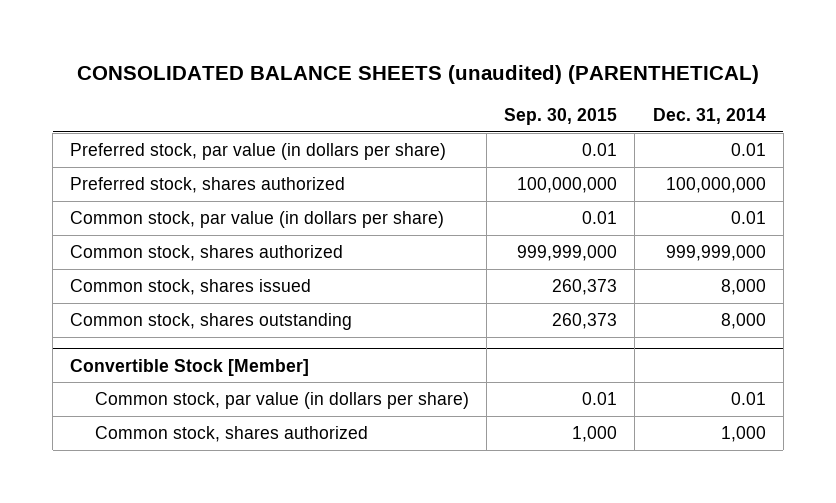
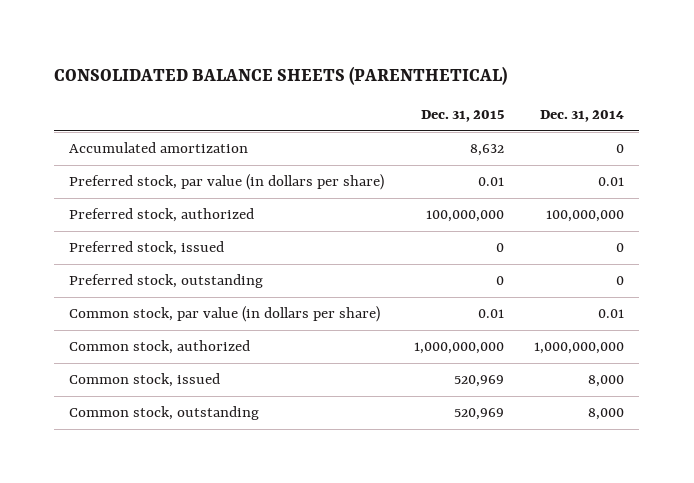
- CONSOLIDATED BALANCE SHEETS (unaudited) (PARENTHETICAL)
+ CONSOLIDATED BALANCE SHEETS (PARENTHETICAL)
- | Sep. 30, 2015 | Dec. 31, 2014
+ | Dec. 31, 2015 | Dec. 31, 2014
+ Accumulated amortization | 8,632 | 0
- Preferred stock, shares authorized | 100,000,000 | 100,000,000
- Common stock, par value (in dollars per share) | 0.01 | 0.01
- Common stock, shares authorized | 999,999,000 | 999,999,000
- Common stock, shares issued | 260,373 | 8,000
- Common stock, shares outstanding | 260,373 | 8,000
- Convertible Stock [Member]
+ Preferred stock, authorized | 100,000,000 | 100,000,000
+ Preferred stock, issued | 0 | 0
+ Preferred stock, outstanding | 0 | 0
- Common stock, shares authorized | 1,000 | 1,000
+ Common stock, authorized | 1,000,000,000 | 1,000,000,000
+ Common stock, issued | 520,969 | 8,000
+ Common stock, outstanding | 520,969 | 8,000

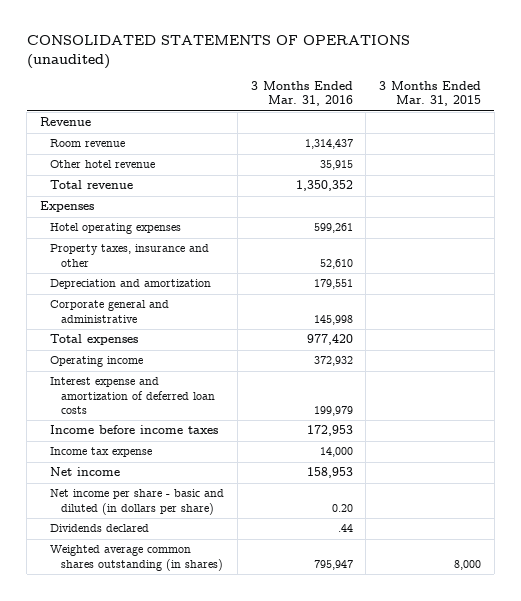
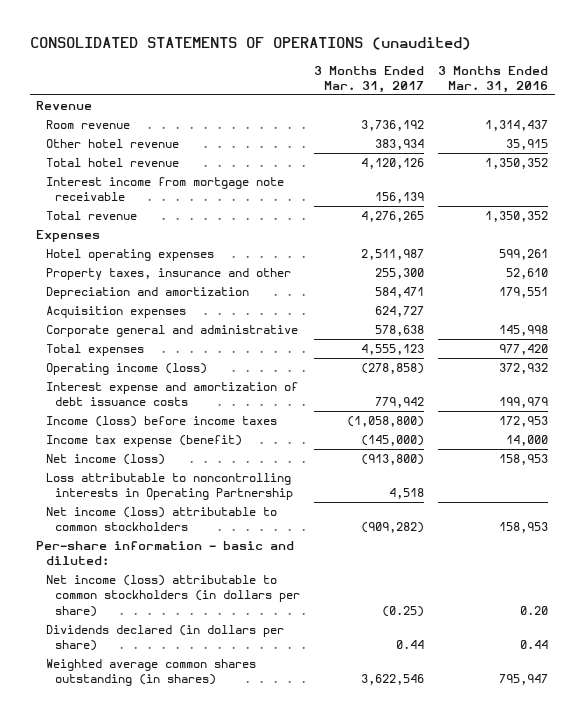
- | 3 Months Ended Mar. 31, 2016 | 3 Months Ended Mar. 31, 2015
+ | 3 Months Ended Mar. 31, 2017 | 3 Months Ended Mar. 31, 2016
+ Total hotel revenue | 4,120,126 | 1,350,352
+ Interest income from mortgage note receivable | 156,139 |
+ Acquisition expenses | 624,727 |
- Operating income | 372,932 |
- Interest expense and amortization of deferred loan costs | 199,979 |
- Income before income taxes | 172,953 |
- Income tax expense | 14,000 |
- Net income | 158,953 |
- Net income per share - basic and diluted (in dollars per share) | 0.20 |
- Dividends declared | .44 |
+ Operating income (loss) | (278,858) | 372,932
+ Interest expense and amortization of debt issuance costs | 779,942 | 199,979
+ Income (loss) before income taxes | (1,058,800) | 172,953
+ Income tax expense (benefit) | (145,000) | 14,000
+ Net income (loss) | (913,800) | 158,953
+ Loss attributable to noncontrolling interests in Operating Partnership | 4,518 |
+ Net income (loss) attributable to common stockholders | (909,282) | 158,953
+ Per-share information - basic and diluted:
+ Net income (loss) attributable to common stockholders (in dollars per share) | (0.25) | 0.20
+ Dividends declared (in dollars per share) | 0.44 | 0.44

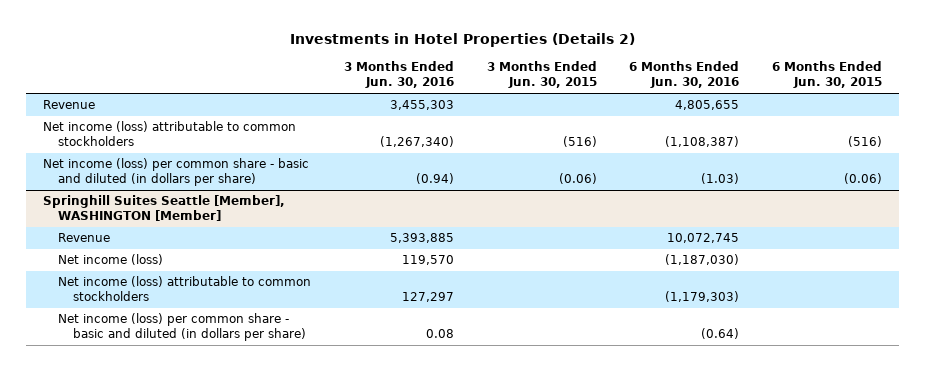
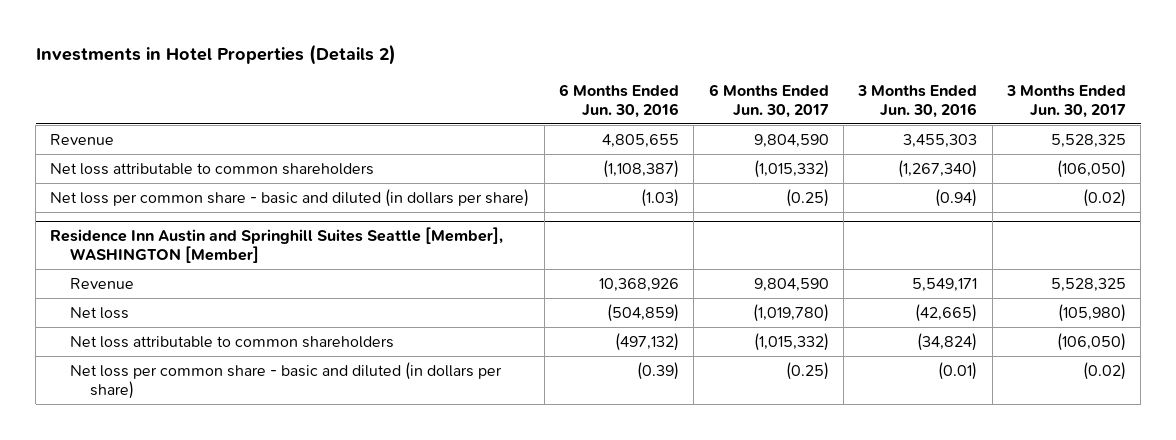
- | 3 Months Ended Jun. 30, 2016 | 3 Months Ended Jun. 30, 2015 | 6 Months Ended Jun. 30, 2016 | 6 Months Ended Jun. 30, 2015
+ | 6 Months Ended Jun. 30, 2016 | 6 Months Ended Jun. 30, 2017 | 3 Months Ended Jun. 30, 2016 | 3 Months Ended Jun. 30, 2017
- Net income (loss) attributable to common stockholders | (1,267,340) | (516) | (1,108,387) | (516)
- Net income (loss) per common share - basic and diluted (in dollars per share) | (0.94) | (0.06) | (1.03) | (0.06)
- Springhill Suites Seattle [Member], WASHINGTON [Member]
- Revenue | 5,393,885 | | 10,072,745 |
- Net income (loss) | 119,570 | | (1,187,030) |
- Net income (loss) attributable to common stockholders | 127,297 | | (1,179,303) |
- Net income (loss) per common share - basic and diluted (in dollars per share) | 0.08 | | (0.64) |
+ Net loss attributable to common shareholders | (1,108,387) | (1,015,332) | (1,267,340) | (106,050)
+ Net loss per common share - basic and diluted (in dollars per share) | (1.03) | (0.25) | (0.94) | (0.02)
+ Residence Inn Austin and Springhill Suites Seattle [Member], WASHINGTON [Member]
+ Revenue | 10,368,926 | 9,804,590 | 5,549,171 | 5,528,325
+ Net loss | (504,859) | (1,019,780) | (42,665) | (105,980)
+ Net loss attributable to common shareholders | (497,132) | (1,015,332) | (34,824) | (106,050)
+ Net loss per common share - basic and diluted (in dollars per share) | (0.39) | (0.25) | (0.01) | (0.02)

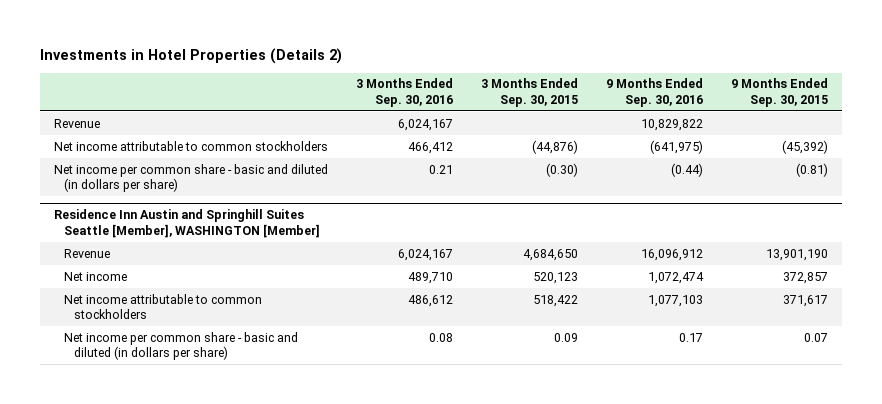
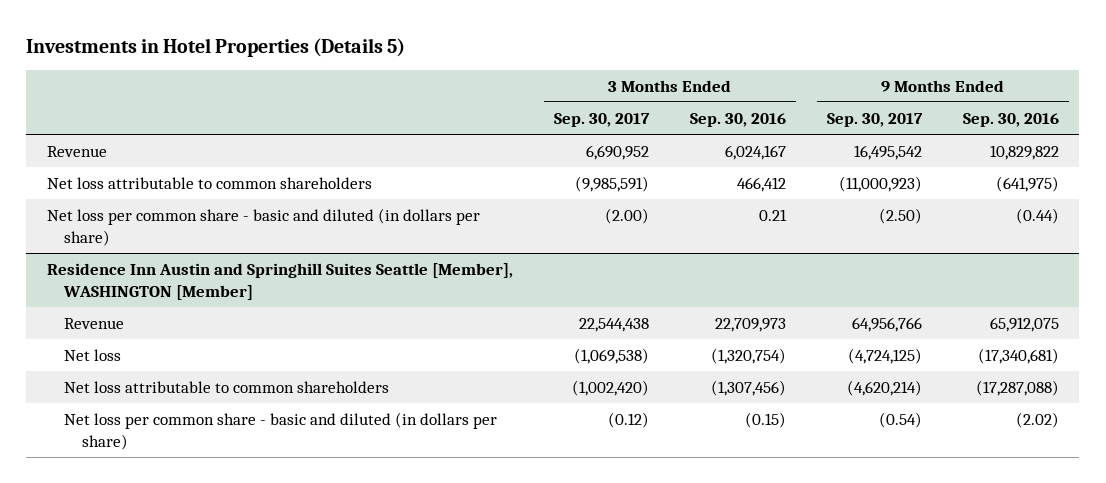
- Investments in Hotel Properties (Details 2)
+ Investments in Hotel Properties (Details 5)
- | 3 Months Ended Sep. 30, 2016 | 3 Months Ended Sep. 30, 2015 | 9 Months Ended Sep. 30, 2016 | 9 Months Ended Sep. 30, 2015
+ | 3 Months Ended Sep. 30, 2017 | 3 Months Ended Sep. 30, 2016 | 9 Months Ended Sep. 30, 2017 | 9 Months Ended Sep. 30, 2016
- Net income attributable to common stockholders | 466,412 | (44,876) | (641,975) | (45,392)
- Net income per common share - basic and diluted (in dollars per share) | 0.21 | (0.30) | (0.44) | (0.81)
+ Net loss attributable to common shareholders | (9,985,591) | 466,412 | (11,000,923) | (641,975)
+ Net loss per common share - basic and diluted (in dollars per share) | (2.00) | 0.21 | (2.50) | (0.44)
@ Residence Inn Austin and Springhill Suites Seattle [Member], WASHINGTON [Member]
- Revenue | 6,024,167 | 4,684,650 | 16,096,912 | 13,901,190
- Net income | 489,710 | 520,123 | 1,072,474 | 372,857
- Net income attributable to common stockholders | 486,612 | 518,422 | 1,077,103 | 371,617
- Net income per common share - basic and diluted (in dollars per share) | 0.08 | 0.09 | 0.17 | 0.07
+ Revenue | 22,544,438 | 22,709,973 | 64,956,766 | 65,912,075
+ Net loss | (1,069,538) | (1,320,754) | (4,724,125) | (17,340,681)
+ Net loss attributable to common shareholders | (1,002,420) | (1,307,456) | (4,620,214) | (17,287,088)
+ Net loss per common share - basic and diluted (in dollars per share) | (0.12) | (0.15) | (0.54) | (2.02)

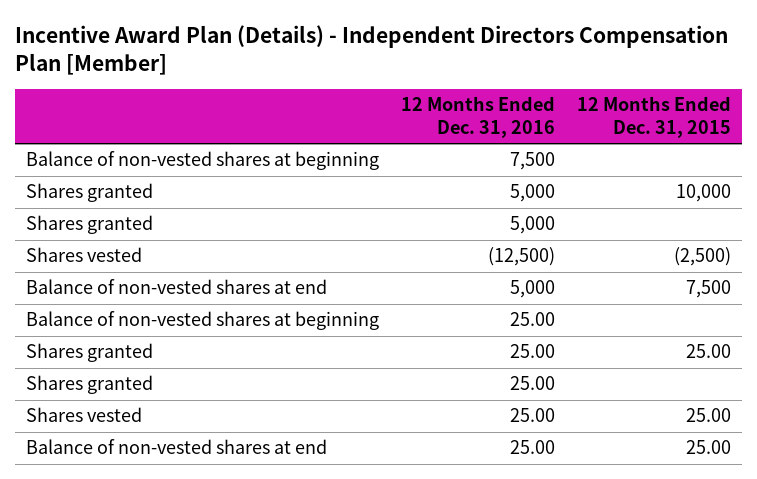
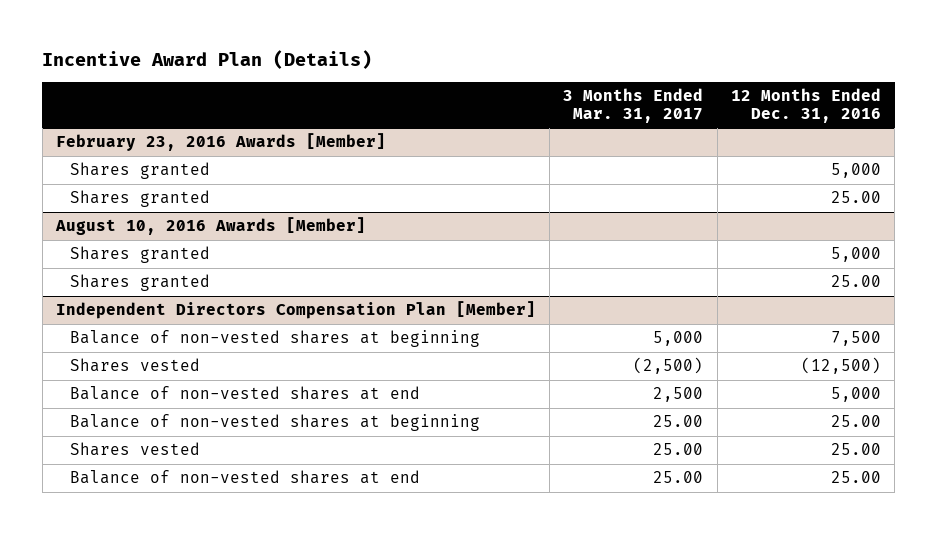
- Incentive Award Plan (Details) - Independent Directors Compensation Plan [Member]
+ Incentive Award Plan (Details)
- | 12 Months Ended Dec. 31, 2016 | 12 Months Ended Dec. 31, 2015
+ | 3 Months Ended Mar. 31, 2017 | 12 Months Ended Dec. 31, 2016
- Balance of non-vested shares at beginning | 7,500 |
+ February 23, 2016 Awards [Member]
+ Shares granted | | 25.00
+ August 10, 2016 Awards [Member]
+ Shares granted | | 25.00
+ Independent Directors Compensation Plan [Member]
+ Balance of non-vested shares at beginning | 5,000 | 7,500
- Shares granted | 25.00 | 25.00
- Shares granted | 25.00 |

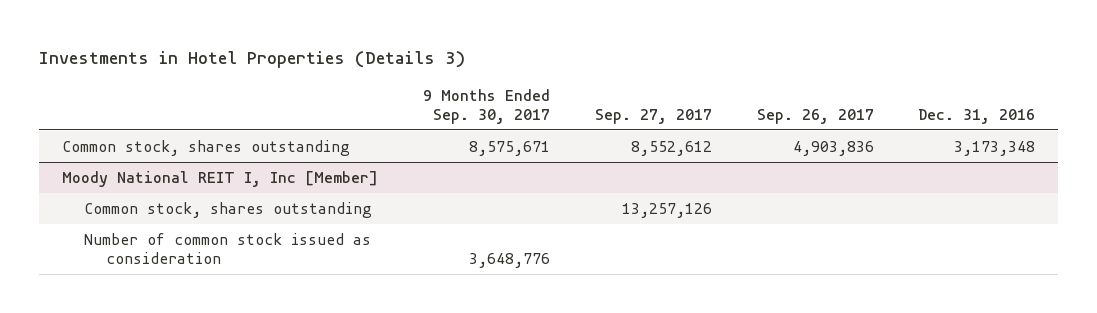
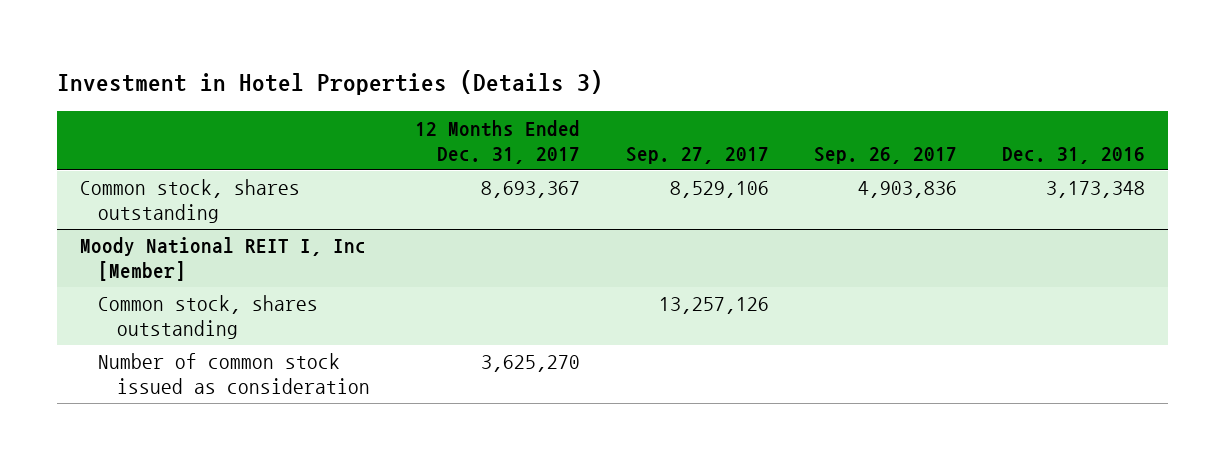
- Investments in Hotel Properties (Details 3)
+ Investment in Hotel Properties (Details 3)
- | 9 Months Ended Sep. 30, 2017 | Sep. 27, 2017 | Sep. 26, 2017 | Dec. 31, 2016
+ | 12 Months Ended Dec. 31, 2017 | Sep. 27, 2017 | Sep. 26, 2017 | Dec. 31, 2016
- Common stock, shares outstanding | 8,575,671 | 8,552,612 | 4,903,836 | 3,173,348
+ Common stock, shares outstanding | 8,693,367 | 8,529,106 | 4,903,836 | 3,173,348

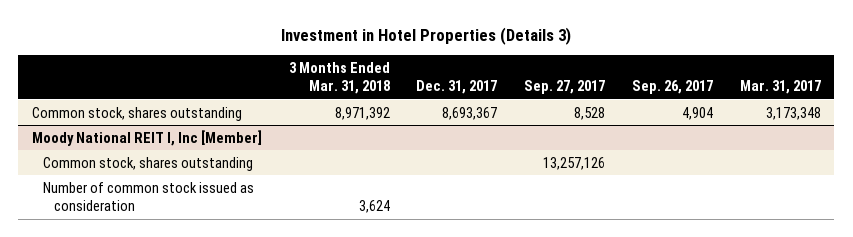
- | 12 Months Ended Dec. 31, 2017 | Sep. 27, 2017 | Sep. 26, 2017 | Dec. 31, 2016
+ | 3 Months Ended Mar. 31, 2018 | Dec. 31, 2017 | Sep. 27, 2017 | Sep. 26, 2017 | Mar. 31, 2017
- Common stock, shares outstanding | 8,693,367 | 8,529,106 | 4,903,836 | 3,173,348
+ Common stock, shares outstanding | 8,971,392 | 8,693,367 | 8,528 | 4,904 | 3,173,348

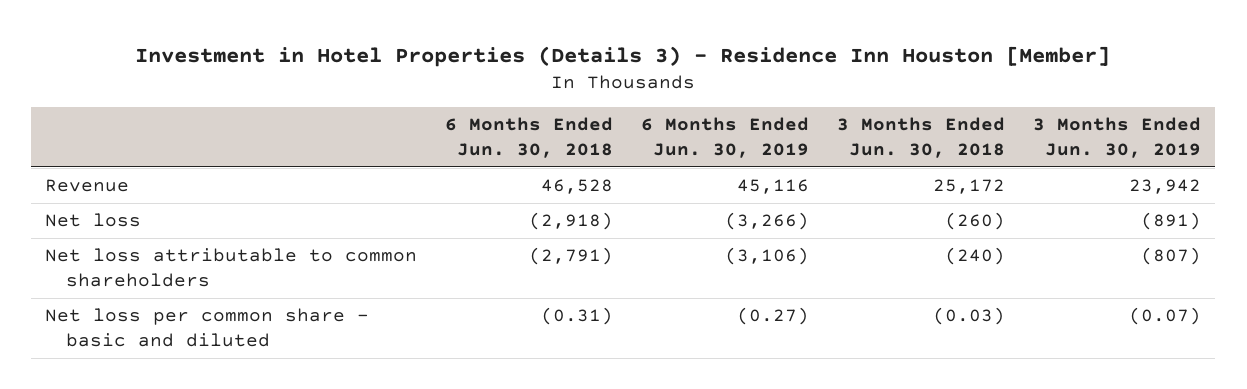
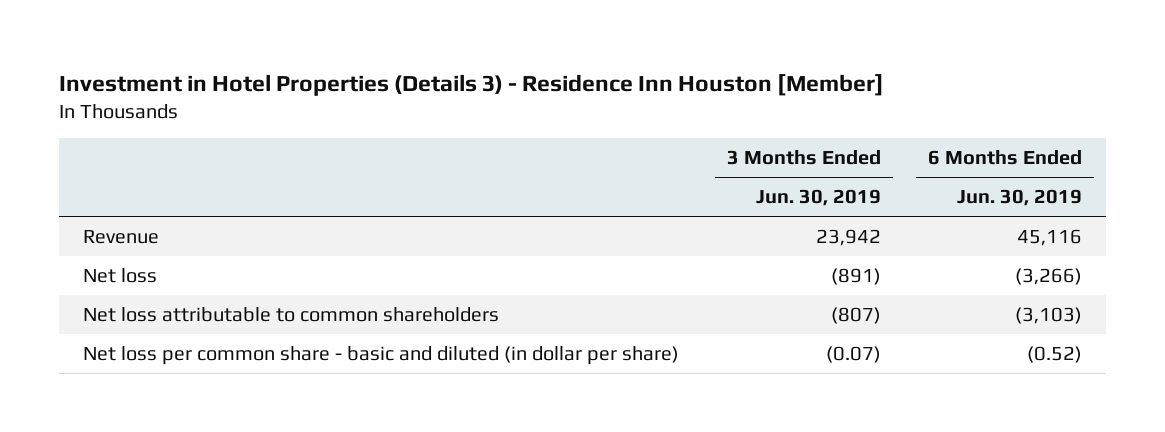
- | 6 Months Ended Jun. 30, 2018 | 6 Months Ended Jun. 30, 2019 | 3 Months Ended Jun. 30, 2018 | 3 Months Ended Jun. 30, 2019
+ | 3 Months Ended Jun. 30, 2019 | 6 Months Ended Jun. 30, 2019
- Net loss attributable to common shareholders | (2,791) | (3,106) | (240) | (807)
- Net loss per common share - basic and diluted | (0.31) | (0.27) | (0.03) | (0.07)
+ Net loss attributable to common shareholders | (807) | (3,103)
+ Net loss per common share - basic and diluted (in dollar per share) | (0.07) | (0.52)

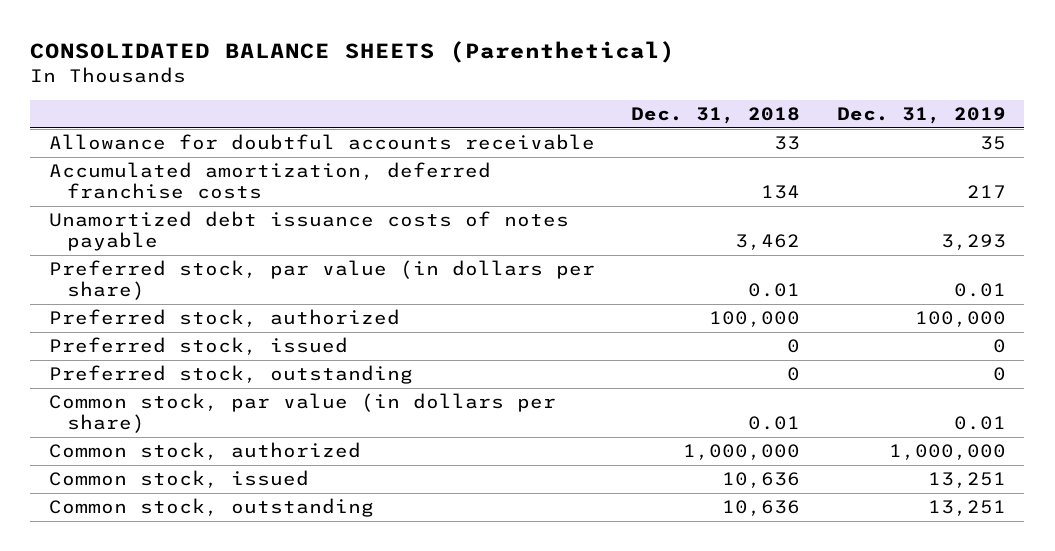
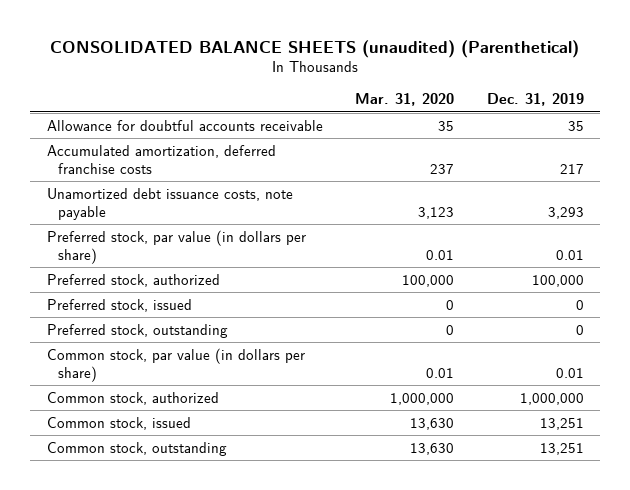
- CONSOLIDATED BALANCE SHEETS (Parenthetical)
+ CONSOLIDATED BALANCE SHEETS (unaudited) (Parenthetical)
- | Dec. 31, 2018 | Dec. 31, 2019
+ | Mar. 31, 2020 | Dec. 31, 2019
- Unamortized debt issuance costs of notes payable | 3,462 | 3,293
+ Unamortized debt issuance costs, note payable | 3,123 | 3,293

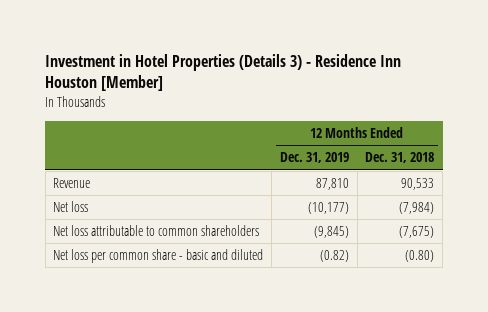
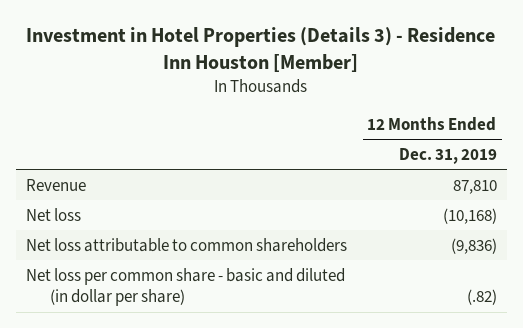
- | 12 Months Ended Dec. 31, 2019 | 12 Months Ended Dec. 31, 2018
+ | 12 Months Ended Dec. 31, 2019
- Net loss | (10,177) | (7,984)
- Net loss attributable to common shareholders | (9,845) | (7,675)
- Net loss per common share - basic and diluted | (0.82) | (0.80)
+ Net loss | (10,168)
+ Net loss attributable to common shareholders | (9,836)
+ Net loss per common share - basic and diluted (in dollar per share) | (.82)

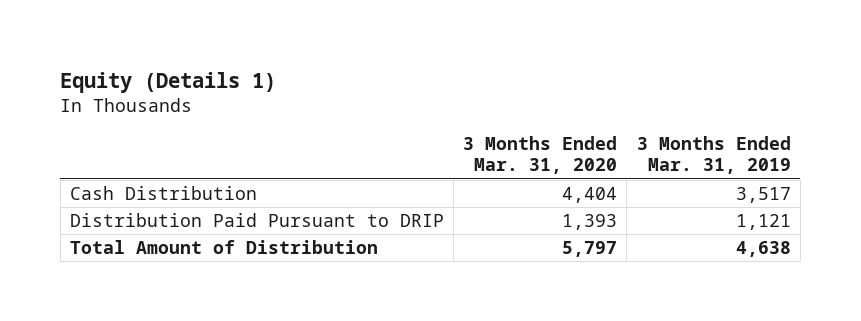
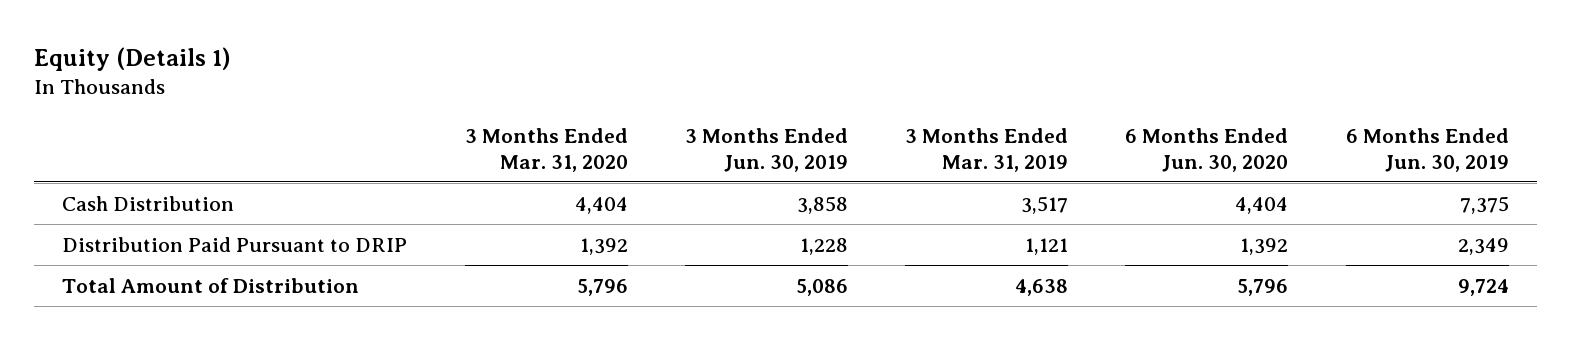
- | 3 Months Ended Mar. 31, 2020 | 3 Months Ended Mar. 31, 2019
+ | 3 Months Ended Mar. 31, 2020 | 3 Months Ended Jun. 30, 2019 | 3 Months Ended Mar. 31, 2019 | 6 Months Ended Jun. 30, 2020 | 6 Months Ended Jun. 30, 2019
- Distribution Paid Pursuant to DRIP | 1,393 | 1,121
- Total Amount of Distribution | 5,797 | 4,638
+ Distribution Paid Pursuant to DRIP | 1,392 | 1,228 | 1,121 | 1,392 | 2,349
+ Total Amount of Distribution | 5,796 | 5,086 | 4,638 | 5,796 | 9,724

